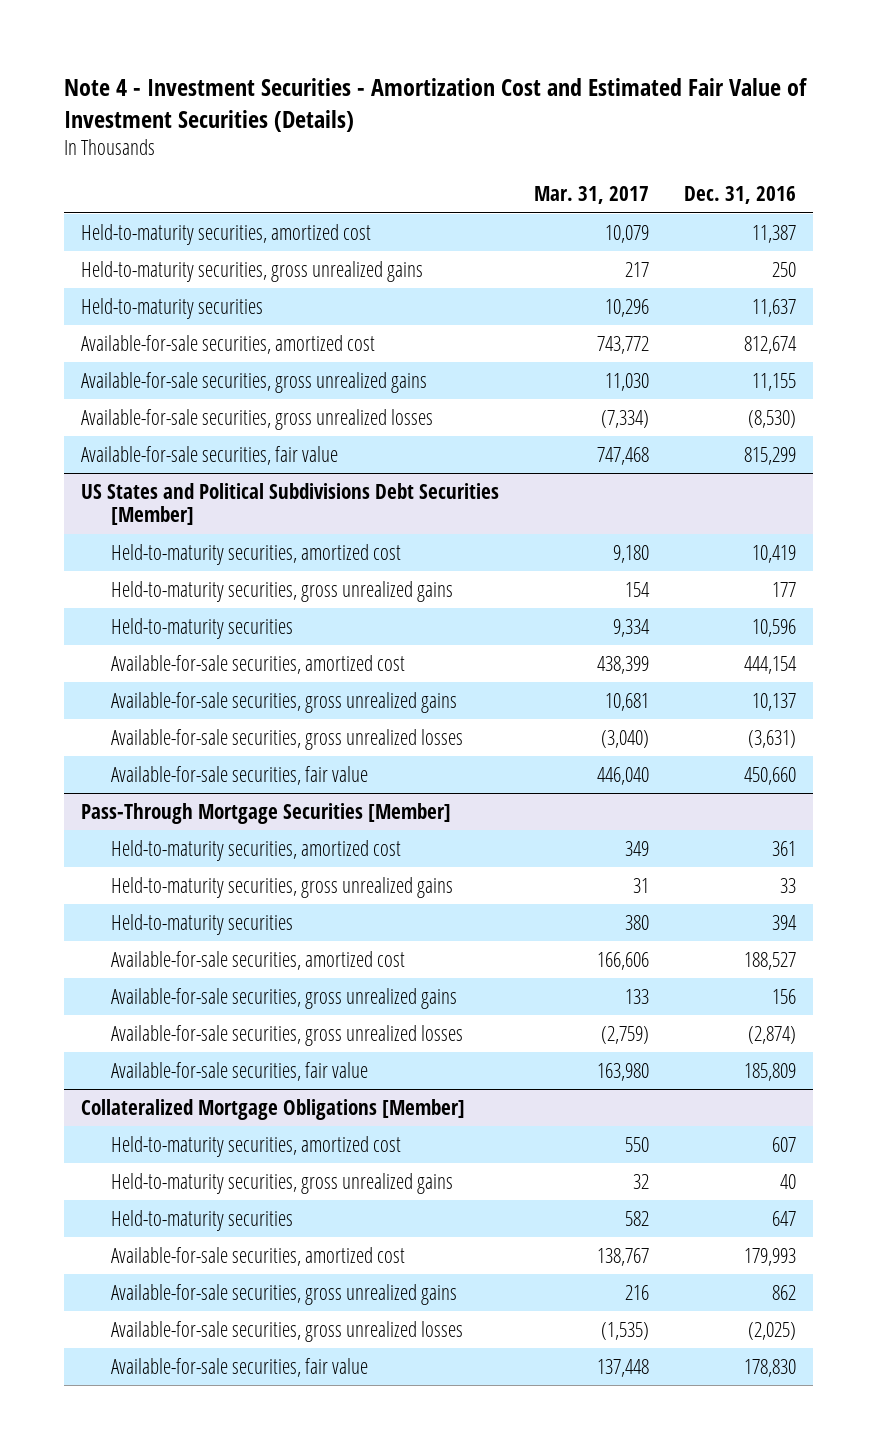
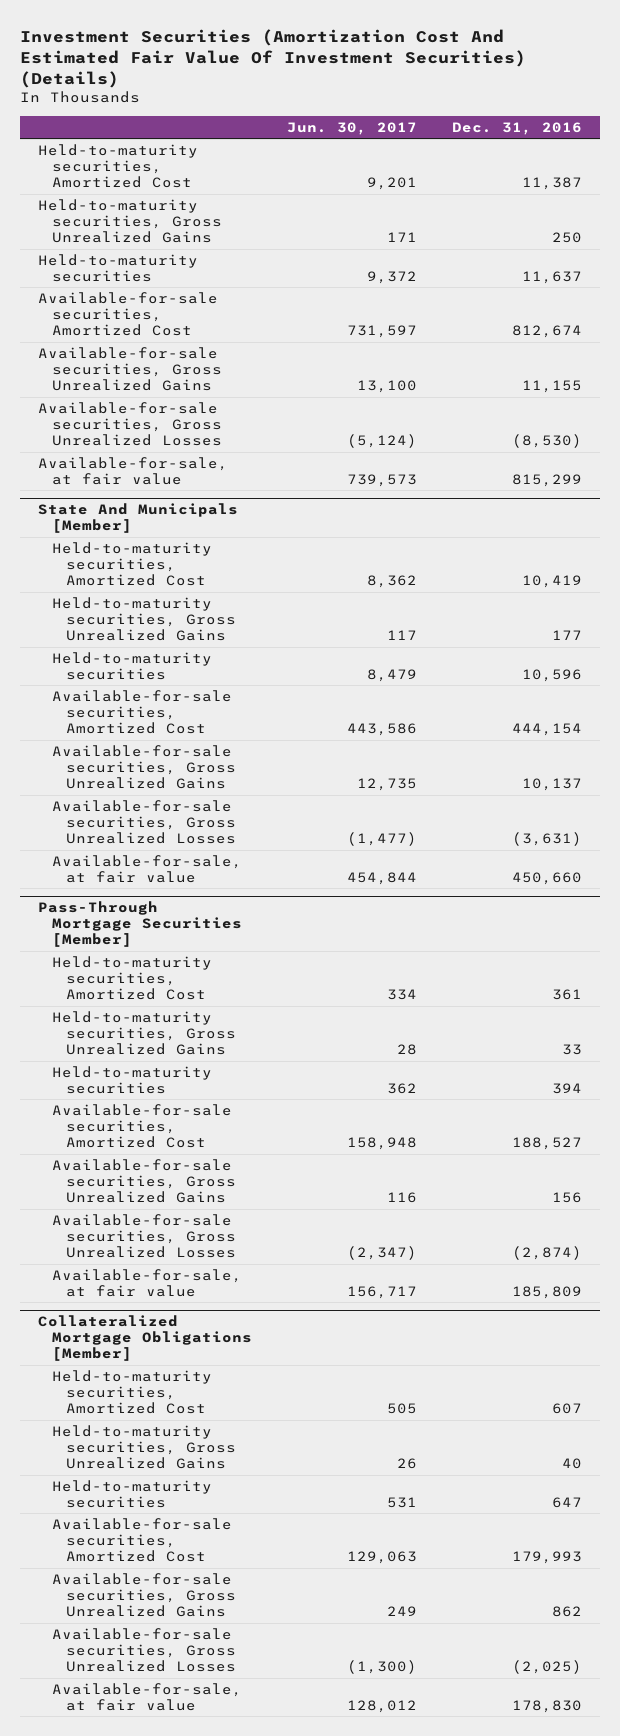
- Note 4 - Investment Securities - Amortization Cost and Estimated Fair Value of Investment Securities (Details)
+ Investment Securities (Amortization Cost And Estimated Fair Value Of Investment Securities) (Details)
- | Mar. 31, 2017 | Dec. 31, 2016
+ | Jun. 30, 2017 | Dec. 31, 2016
- Held-to-maturity securities, amortized cost | 10,079 | 11,387
- Held-to-maturity securities, gross unrealized gains | 217 | 250
+ Held-to-maturity securities, Amortized Cost | 9,201 | 11,387
+ Held-to-maturity securities, Gross Unrealized Gains | 171 | 250
- Available-for-sale securities, amortized cost | 743,772 | 812,674
- Available-for-sale securities, gross unrealized gains | 11,030 | 11,155
- Available-for-sale securities, gross unrealized losses | (7,334) | (8,530)
- Available-for-sale securities, fair value | 747,468 | 815,299
- US States and Political Subdivisions Debt Securities [Member]
- Held-to-maturity securities, amortized cost | 9,180 | 10,419
- Held-to-maturity securities, gross unrealized gains | 154 | 177
+ Available-for-sale securities, Amortized Cost | 731,597 | 812,674
+ Available-for-sale securities, Gross Unrealized Gains | 13,100 | 11,155
+ Available-for-sale securities, Gross Unrealized Losses | (5,124) | (8,530)
+ Available-for-sale, at fair value | 739,573 | 815,299
+ State And Municipals [Member]
+ Held-to-maturity securities, Amortized Cost | 8,362 | 10,419
+ Held-to-maturity securities, Gross Unrealized Gains | 117 | 177
- Available-for-sale securities, amortized cost | 438,399 | 444,154
- Available-for-sale securities, gross unrealized gains | 10,681 | 10,137
- Available-for-sale securities, gross unrealized losses | (3,040) | (3,631)
- Available-for-sale securities, fair value | 446,040 | 450,660
+ Available-for-sale securities, Amortized Cost | 443,586 | 444,154
+ Available-for-sale securities, Gross Unrealized Gains | 12,735 | 10,137
+ Available-for-sale securities, Gross Unrealized Losses | (1,477) | (3,631)
+ Available-for-sale, at fair value | 454,844 | 450,660
@ Pass-Through Mortgage Securities [Member]
- Held-to-maturity securities, amortized cost | 349 | 361
- Held-to-maturity securities, gross unrealized gains | 31 | 33
+ Held-to-maturity securities, Amortized Cost | 334 | 361
+ Held-to-maturity securities, Gross Unrealized Gains | 28 | 33
- Available-for-sale securities, amortized cost | 166,606 | 188,527
- Available-for-sale securities, gross unrealized gains | 133 | 156
- Available-for-sale securities, gross unrealized losses | (2,759) | (2,874)
- Available-for-sale securities, fair value | 163,980 | 185,809
+ Available-for-sale securities, Amortized Cost | 158,948 | 188,527
+ Available-for-sale securities, Gross Unrealized Gains | 116 | 156
+ Available-for-sale securities, Gross Unrealized Losses | (2,347) | (2,874)
+ Available-for-sale, at fair value | 156,717 | 185,809
@ Collateralized Mortgage Obligations [Member]
- Held-to-maturity securities, amortized cost | 550 | 607
- Held-to-maturity securities, gross unrealized gains | 32 | 40
+ Held-to-maturity securities, Amortized Cost | 505 | 607
+ Held-to-maturity securities, Gross Unrealized Gains | 26 | 40
- Available-for-sale securities, amortized cost | 138,767 | 179,993
- Available-for-sale securities, gross unrealized gains | 216 | 862
- Available-for-sale securities, gross unrealized losses | (1,535) | (2,025)
- Available-for-sale securities, fair value | 137,448 | 178,830
+ Available-for-sale securities, Amortized Cost | 129,063 | 179,993
+ Available-for-sale securities, Gross Unrealized Gains | 249 | 862
+ Available-for-sale securities, Gross Unrealized Losses | (1,300) | (2,025)
+ Available-for-sale, at fair value | 128,012 | 178,830

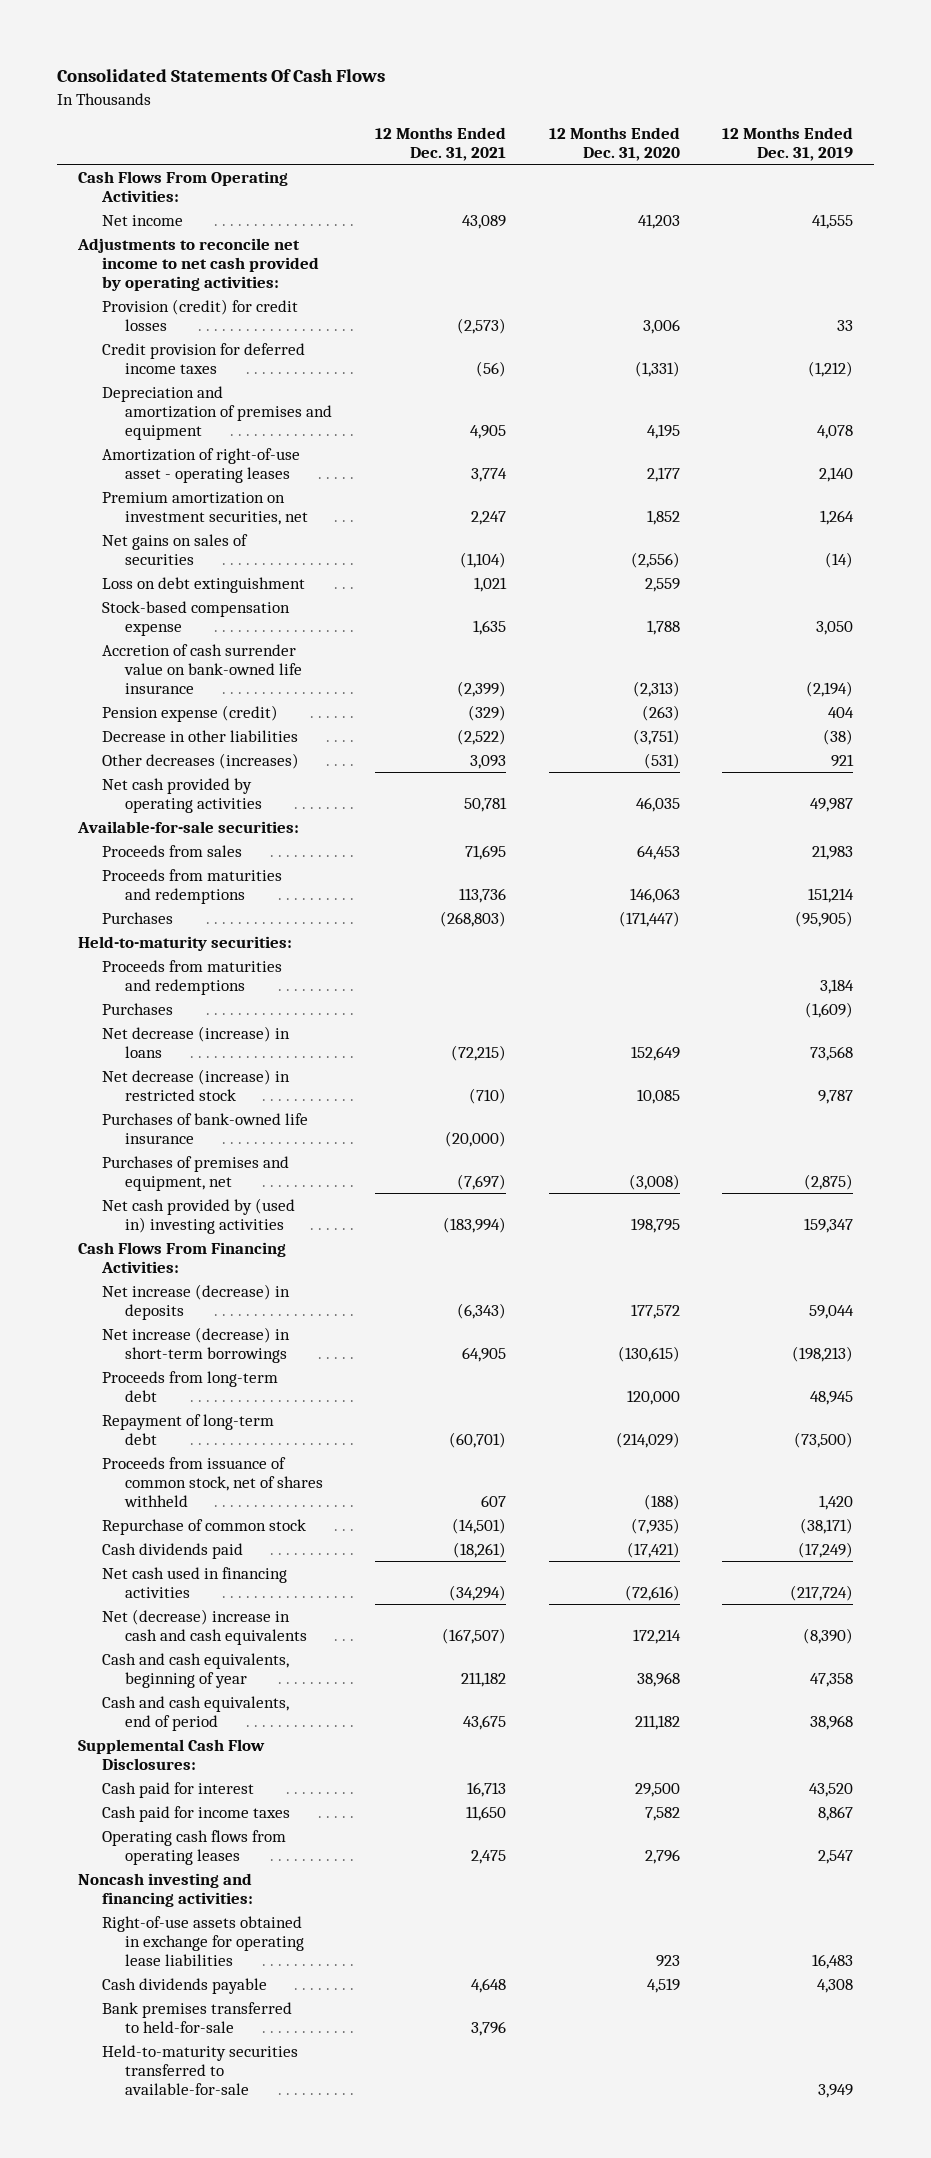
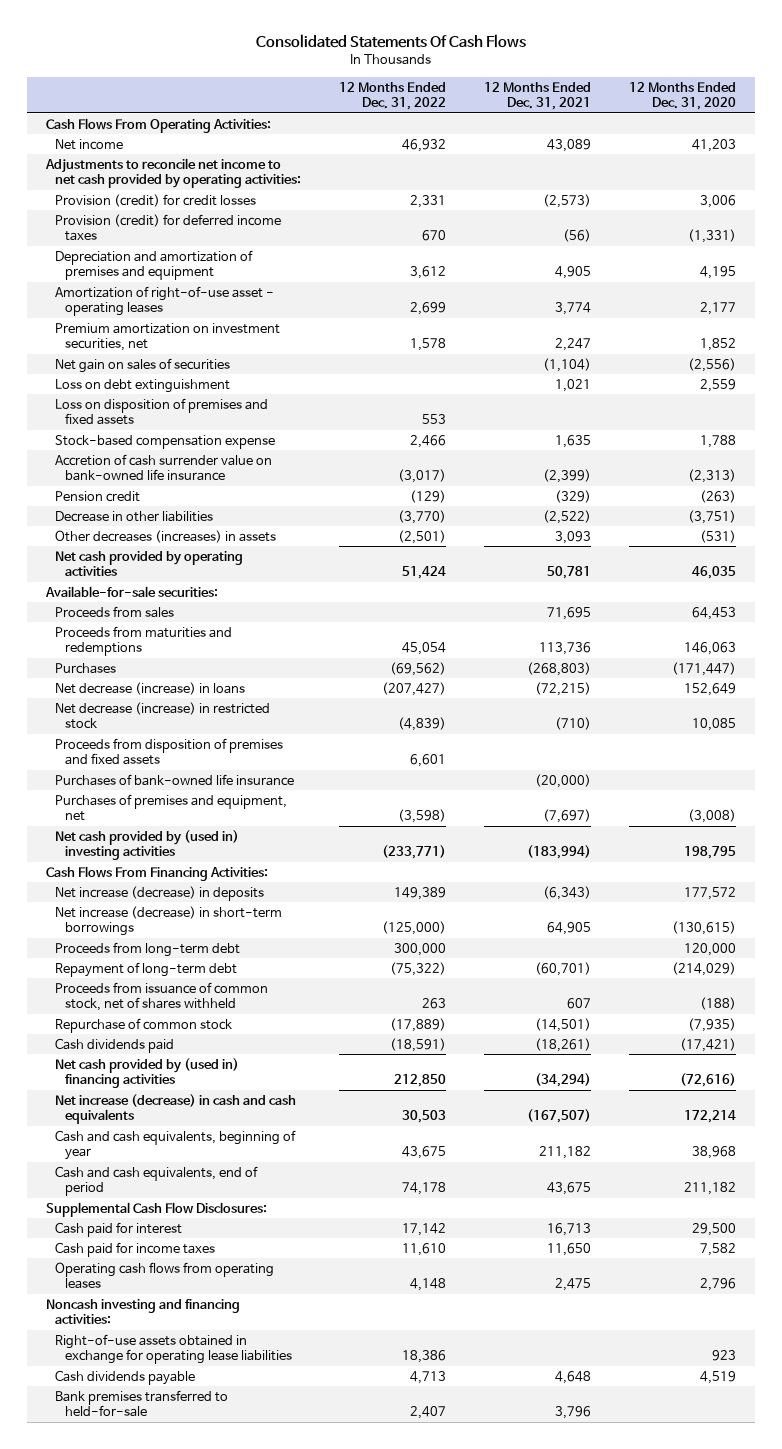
- | 12 Months Ended Dec. 31, 2021 | 12 Months Ended Dec. 31, 2020 | 12 Months Ended Dec. 31, 2019
+ | 12 Months Ended Dec. 31, 2022 | 12 Months Ended Dec. 31, 2021 | 12 Months Ended Dec. 31, 2020
- Credit provision for deferred income taxes | (56) | (1,331) | (1,212)
+ Provision (credit) for deferred income taxes | 670 | (56) | (1,331)
- Net gains on sales of securities | (1,104) | (2,556) | (14)
+ Net gain on sales of securities | | (1,104) | (2,556)
+ Loss on disposition of premises and fixed assets | 553 | |
- Pension expense (credit) | (329) | (263) | 404
+ Pension credit | (129) | (329) | (263)
- Other decreases (increases) | 3,093 | (531) | 921
+ Other decreases (increases) in assets | (2,501) | 3,093 | (531)
- Held-to-maturity securities:
- Proceeds from maturities and redemptions | | | 3,184
- Purchases | | | (1,609)
+ Proceeds from disposition of premises and fixed assets | 6,601 | |
- Net cash used in financing activities | (34,294) | (72,616) | (217,724)
- Net (decrease) increase in cash and cash equivalents | (167,507) | 172,214 | (8,390)
+ Net cash provided by (used in) financing activities | 212,850 | (34,294) | (72,616)
+ Net increase (decrease) in cash and cash equivalents | 30,503 | (167,507) | 172,214
- Held-to-maturity securities transferred to available-for-sale | | | 3,949

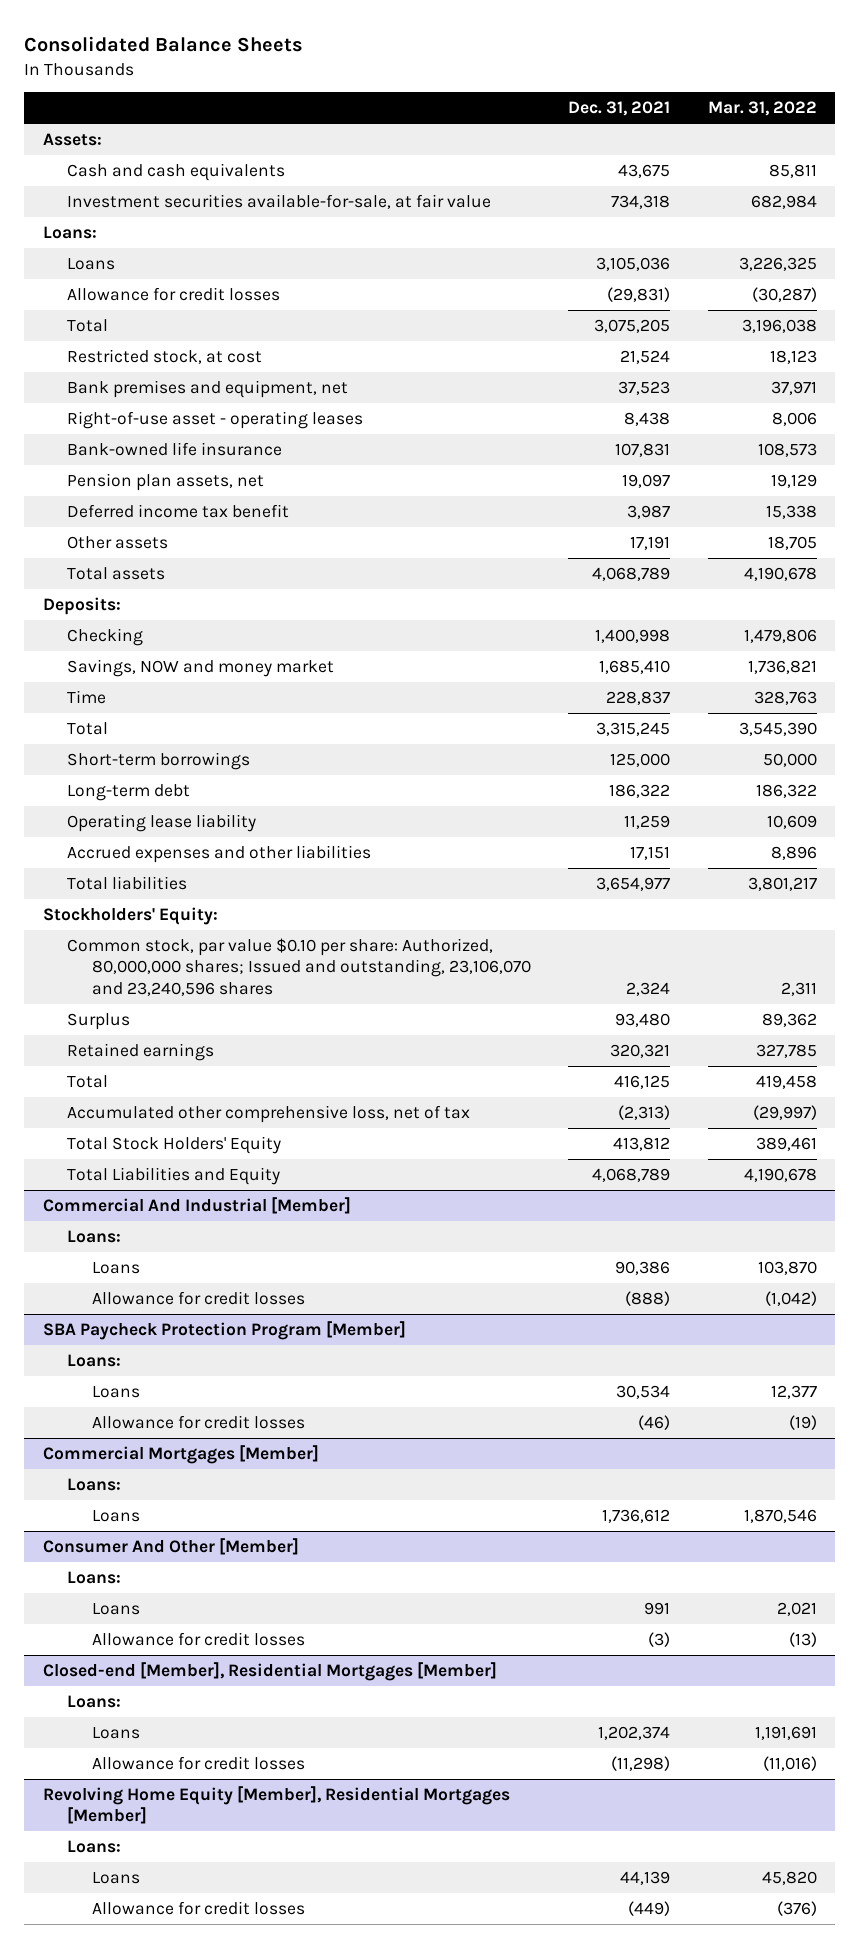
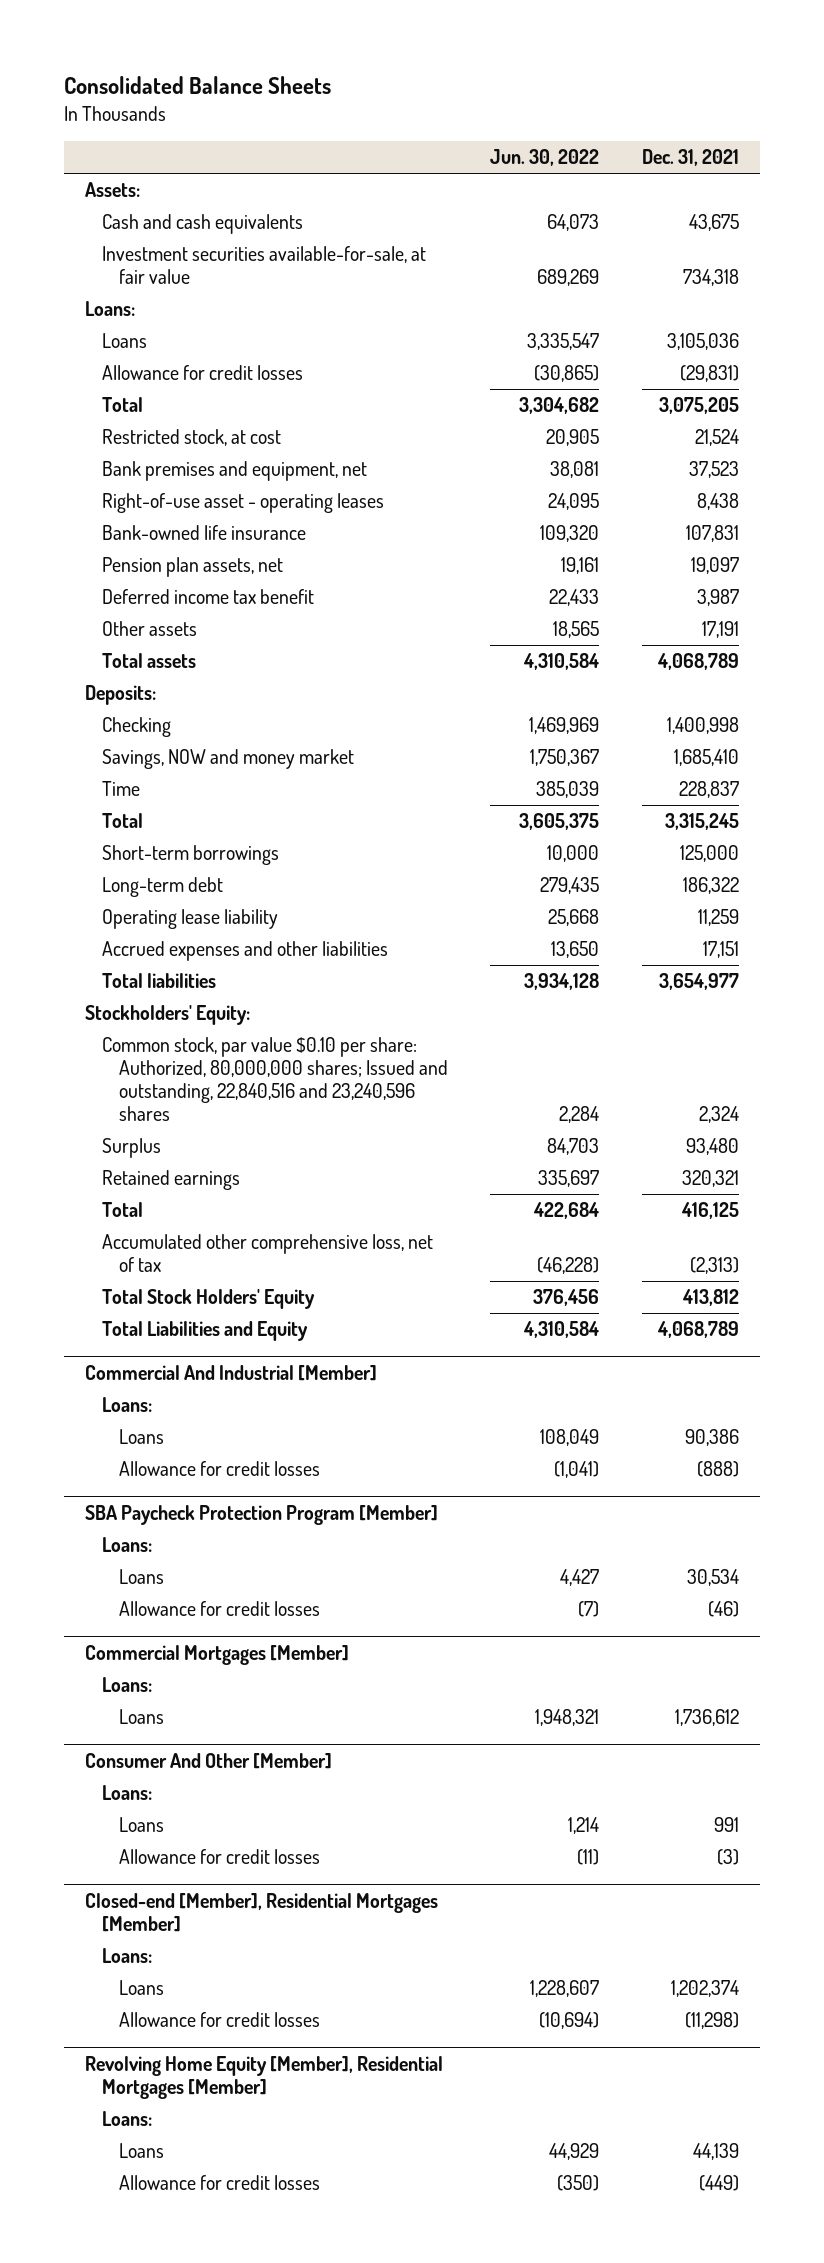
- | Dec. 31, 2021 | Mar. 31, 2022
+ | Jun. 30, 2022 | Dec. 31, 2021
- Common stock, par value $0.10 per share: Authorized, 80,000,000 shares; Issued and outstanding, 23,106,070 and 23,240,596 shares | 2,324 | 2,311
+ Common stock, par value $0.10 per share: Authorized, 80,000,000 shares; Issued and outstanding, 22,840,516 and 23,240,596 shares | 2,284 | 2,324

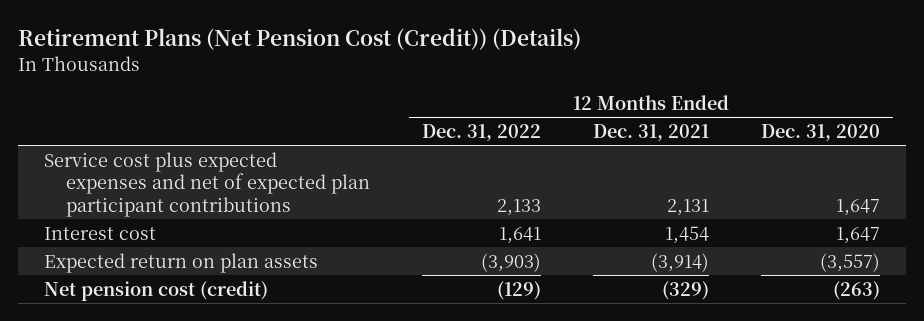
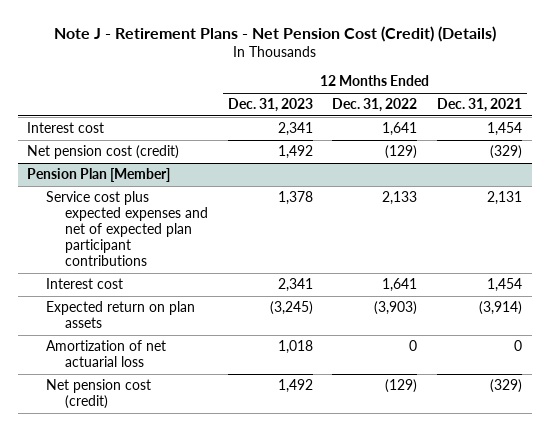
- Retirement Plans (Net Pension Cost (Credit)) (Details)
+ Note J - Retirement Plans - Net Pension Cost (Credit) (Details)
- | 12 Months Ended Dec. 31, 2022 | 12 Months Ended Dec. 31, 2021 | 12 Months Ended Dec. 31, 2020
+ | 12 Months Ended Dec. 31, 2023 | 12 Months Ended Dec. 31, 2022 | 12 Months Ended Dec. 31, 2021
+ Interest cost | 2,341 | 1,641 | 1,454
+ Net pension cost (credit) | 1,492 | (129) | (329)
+ Pension Plan [Member]
+ Amortization of net actuarial loss | 1,018 | 0 | 0

